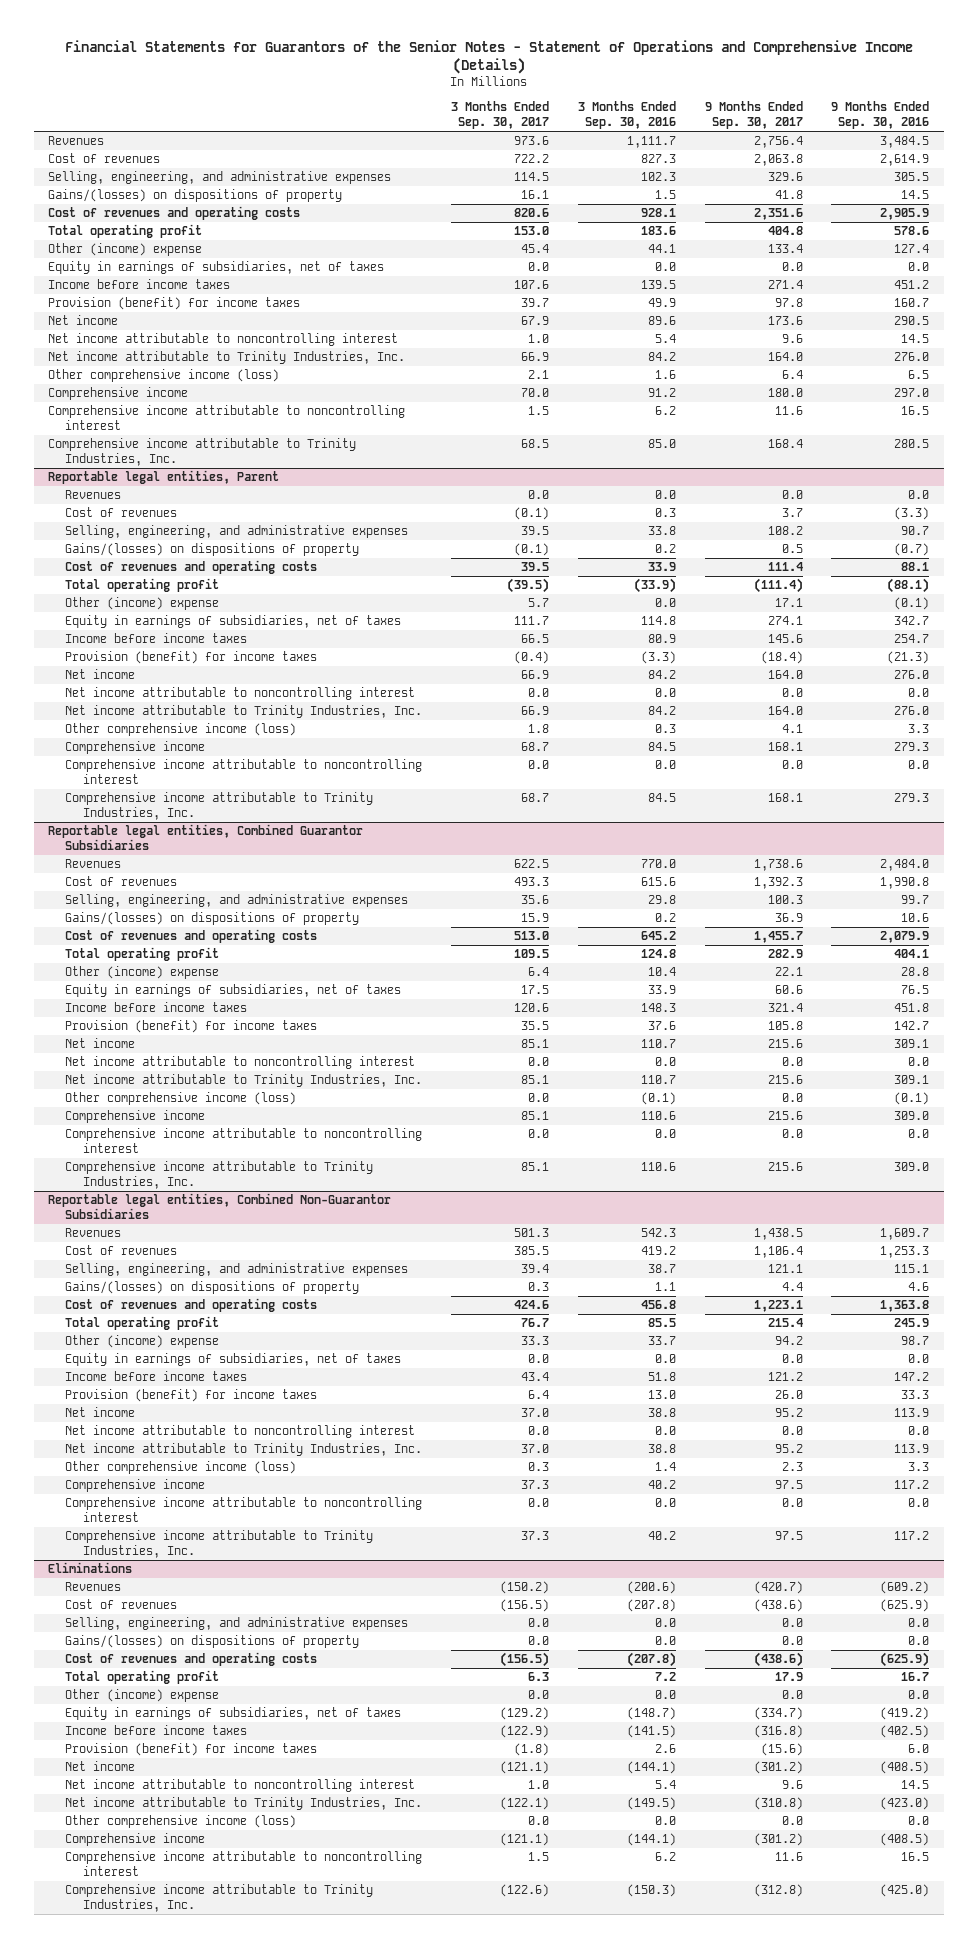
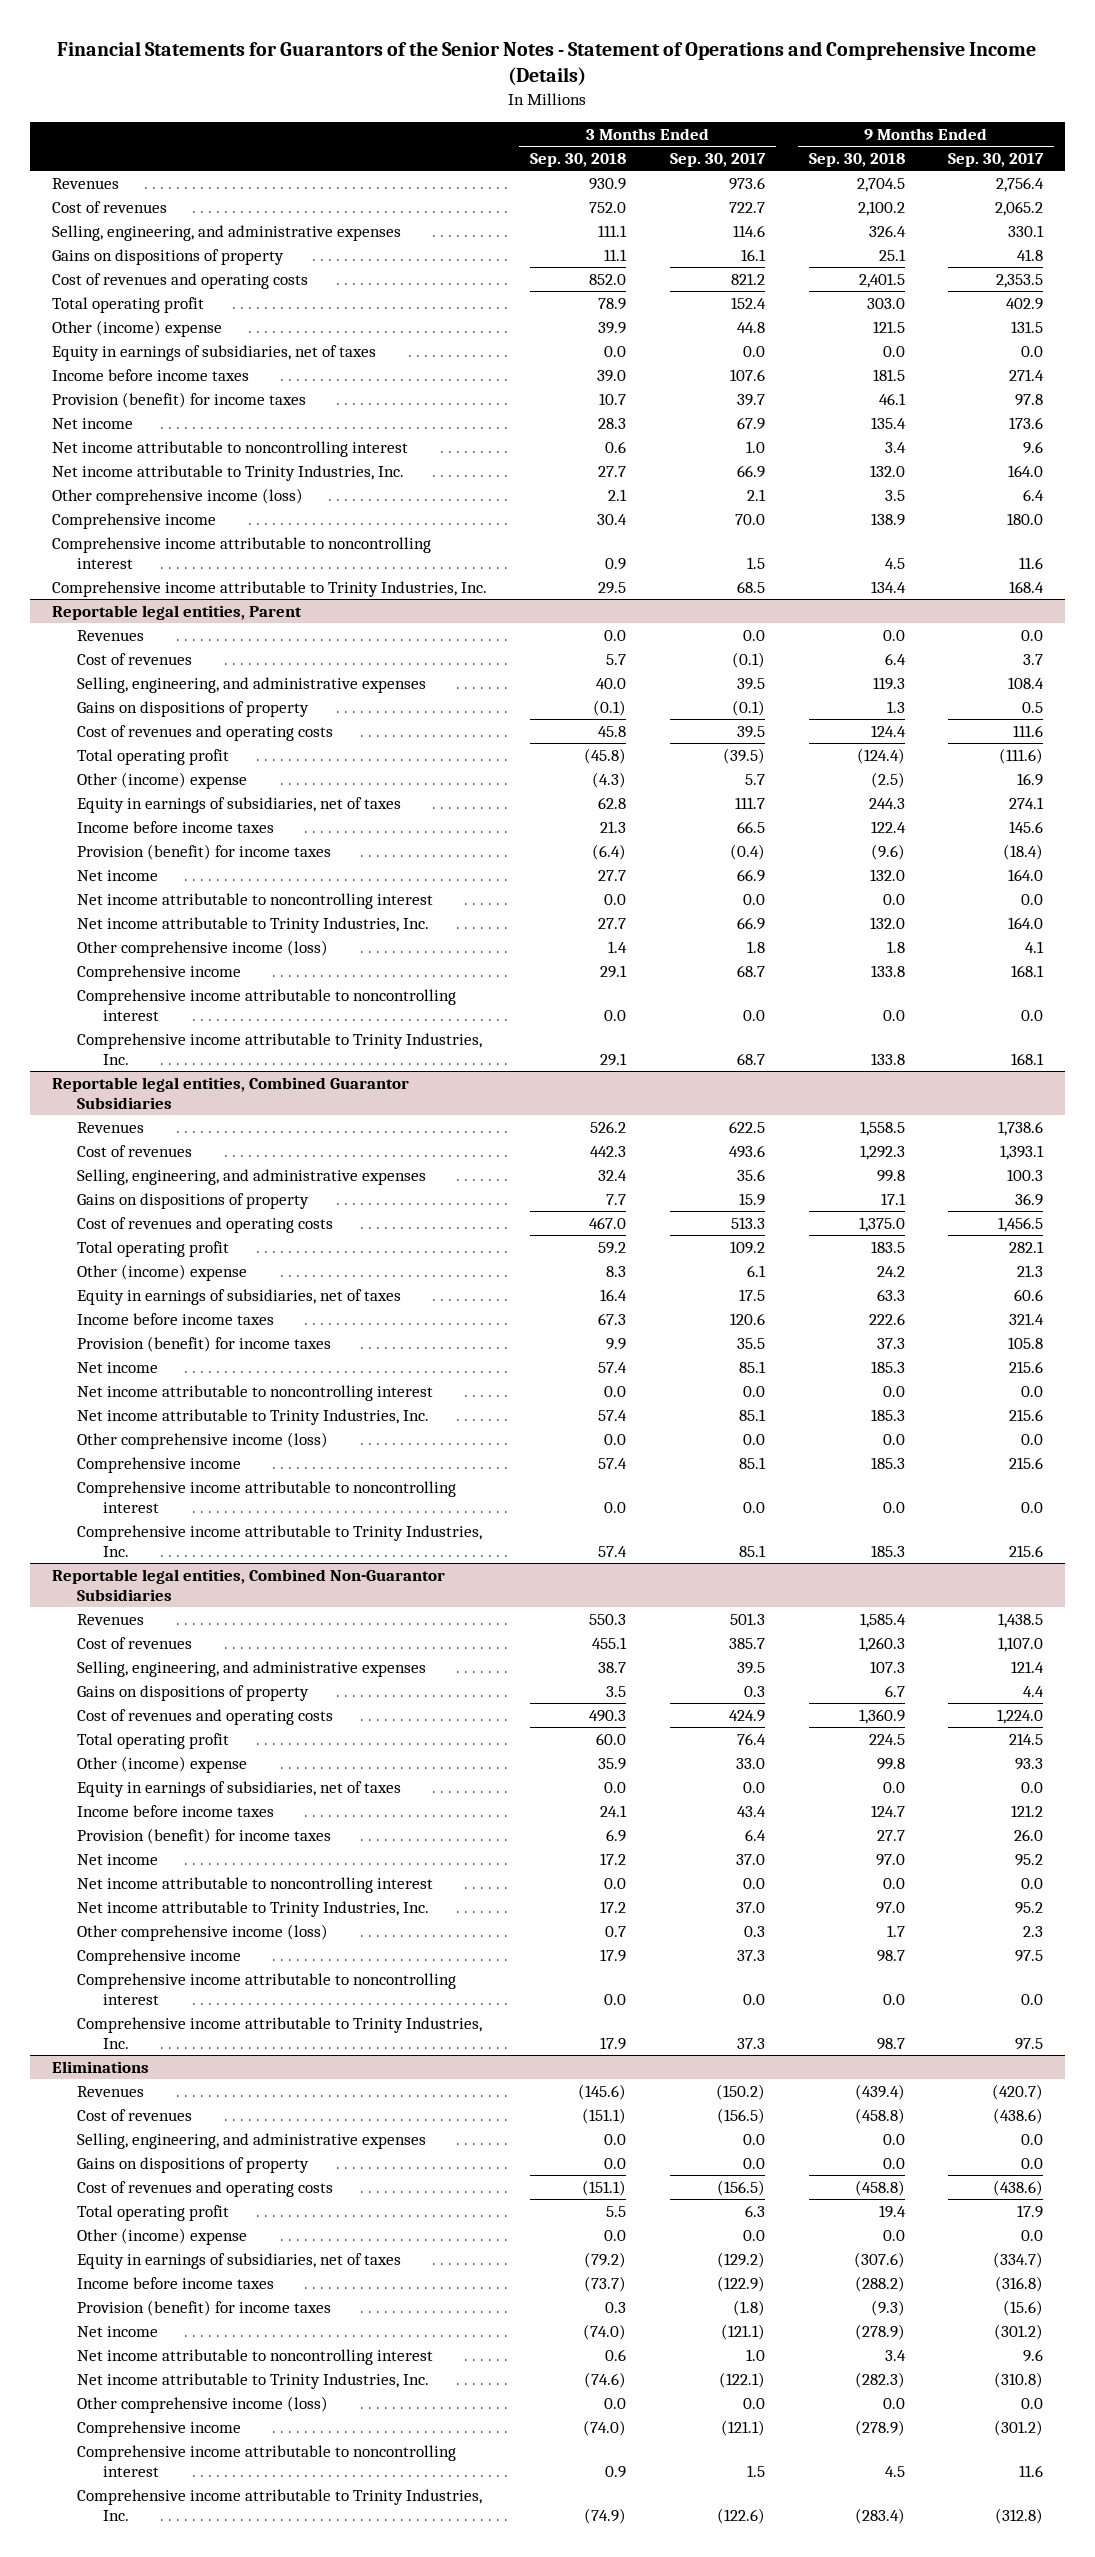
- | 3 Months Ended Sep. 30, 2017 | 3 Months Ended Sep. 30, 2016 | 9 Months Ended Sep. 30, 2017 | 9 Months Ended Sep. 30, 2016
+ | 3 Months Ended Sep. 30, 2018 | 3 Months Ended Sep. 30, 2017 | 9 Months Ended Sep. 30, 2018 | 9 Months Ended Sep. 30, 2017
- Cost of revenues | 722.2 | 827.3 | 2,063.8 | 2,614.9
- Selling, engineering, and administrative expenses | 114.5 | 102.3 | 329.6 | 305.5
- Gains/(losses) on dispositions of property | 16.1 | 1.5 | 41.8 | 14.5
- Cost of revenues and operating costs | 820.6 | 928.1 | 2,351.6 | 2,905.9
- Total operating profit | 153.0 | 183.6 | 404.8 | 578.6
- Other (income) expense | 45.4 | 44.1 | 133.4 | 127.4
+ Cost of revenues | 752.0 | 722.7 | 2,100.2 | 2,065.2
+ Selling, engineering, and administrative expenses | 111.1 | 114.6 | 326.4 | 330.1
+ Gains on dispositions of property | 11.1 | 16.1 | 25.1 | 41.8
+ Cost of revenues and operating costs | 852.0 | 821.2 | 2,401.5 | 2,353.5
+ Total operating profit | 78.9 | 152.4 | 303.0 | 402.9
+ Other (income) expense | 39.9 | 44.8 | 121.5 | 131.5
@ Reportable legal entities, Parent
- Selling, engineering, and administrative expenses | 39.5 | 33.8 | 108.2 | 90.7
- Gains/(losses) on dispositions of property | (0.1) | 0.2 | 0.5 | (0.7)
- Cost of revenues and operating costs | 39.5 | 33.9 | 111.4 | 88.1
- Total operating profit | (39.5) | (33.9) | (111.4) | (88.1)
- Other (income) expense | 5.7 | 0.0 | 17.1 | (0.1)
+ Selling, engineering, and administrative expenses | 40.0 | 39.5 | 119.3 | 108.4
+ Gains on dispositions of property | (0.1) | (0.1) | 1.3 | 0.5
+ Cost of revenues and operating costs | 45.8 | 39.5 | 124.4 | 111.6
+ Total operating profit | (45.8) | (39.5) | (124.4) | (111.6)
+ Other (income) expense | (4.3) | 5.7 | (2.5) | 16.9
@ Reportable legal entities, Combined Guarantor Subsidiaries
- Cost of revenues | 493.3 | 615.6 | 1,392.3 | 1,990.8
+ Cost of revenues | 442.3 | 493.6 | 1,292.3 | 1,393.1
- Gains/(losses) on dispositions of property | 15.9 | 0.2 | 36.9 | 10.6
- Cost of revenues and operating costs | 513.0 | 645.2 | 1,455.7 | 2,079.9
- Total operating profit | 109.5 | 124.8 | 282.9 | 404.1
- Other (income) expense | 6.4 | 10.4 | 22.1 | 28.8
+ Gains on dispositions of property | 7.7 | 15.9 | 17.1 | 36.9
+ Cost of revenues and operating costs | 467.0 | 513.3 | 1,375.0 | 1,456.5
+ Total operating profit | 59.2 | 109.2 | 183.5 | 282.1
+ Other (income) expense | 8.3 | 6.1 | 24.2 | 21.3
@ Reportable legal entities, Combined Non-Guarantor Subsidiaries
- Cost of revenues | 385.5 | 419.2 | 1,106.4 | 1,253.3
- Selling, engineering, and administrative expenses | 39.4 | 38.7 | 121.1 | 115.1
- Gains/(losses) on dispositions of property | 0.3 | 1.1 | 4.4 | 4.6
- Cost of revenues and operating costs | 424.6 | 456.8 | 1,223.1 | 1,363.8
- Total operating profit | 76.7 | 85.5 | 215.4 | 245.9
- Other (income) expense | 33.3 | 33.7 | 94.2 | 98.7
+ Cost of revenues | 455.1 | 385.7 | 1,260.3 | 1,107.0
+ Selling, engineering, and administrative expenses | 38.7 | 39.5 | 107.3 | 121.4
+ Gains on dispositions of property | 3.5 | 0.3 | 6.7 | 4.4
+ Cost of revenues and operating costs | 490.3 | 424.9 | 1,360.9 | 1,224.0
+ Total operating profit | 60.0 | 76.4 | 224.5 | 214.5
+ Other (income) expense | 35.9 | 33.0 | 99.8 | 93.3
@ Eliminations
- Gains/(losses) on dispositions of property | 0.0 | 0.0 | 0.0 | 0.0
+ Gains on dispositions of property | 0.0 | 0.0 | 0.0 | 0.0

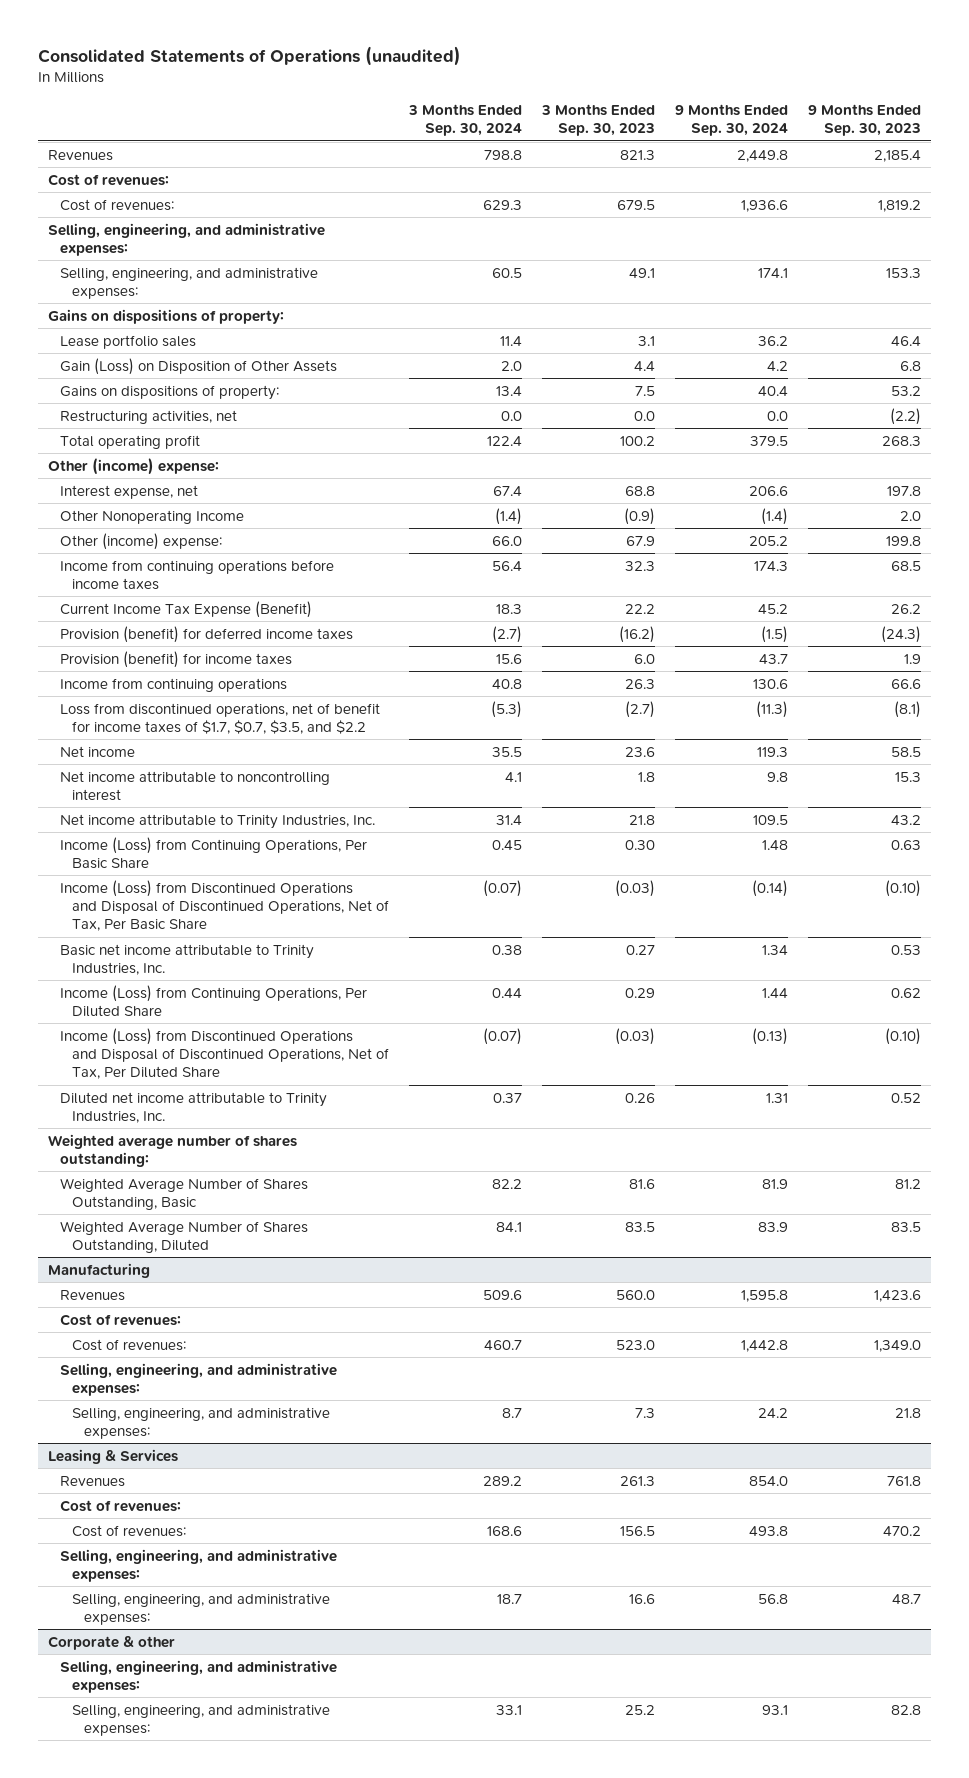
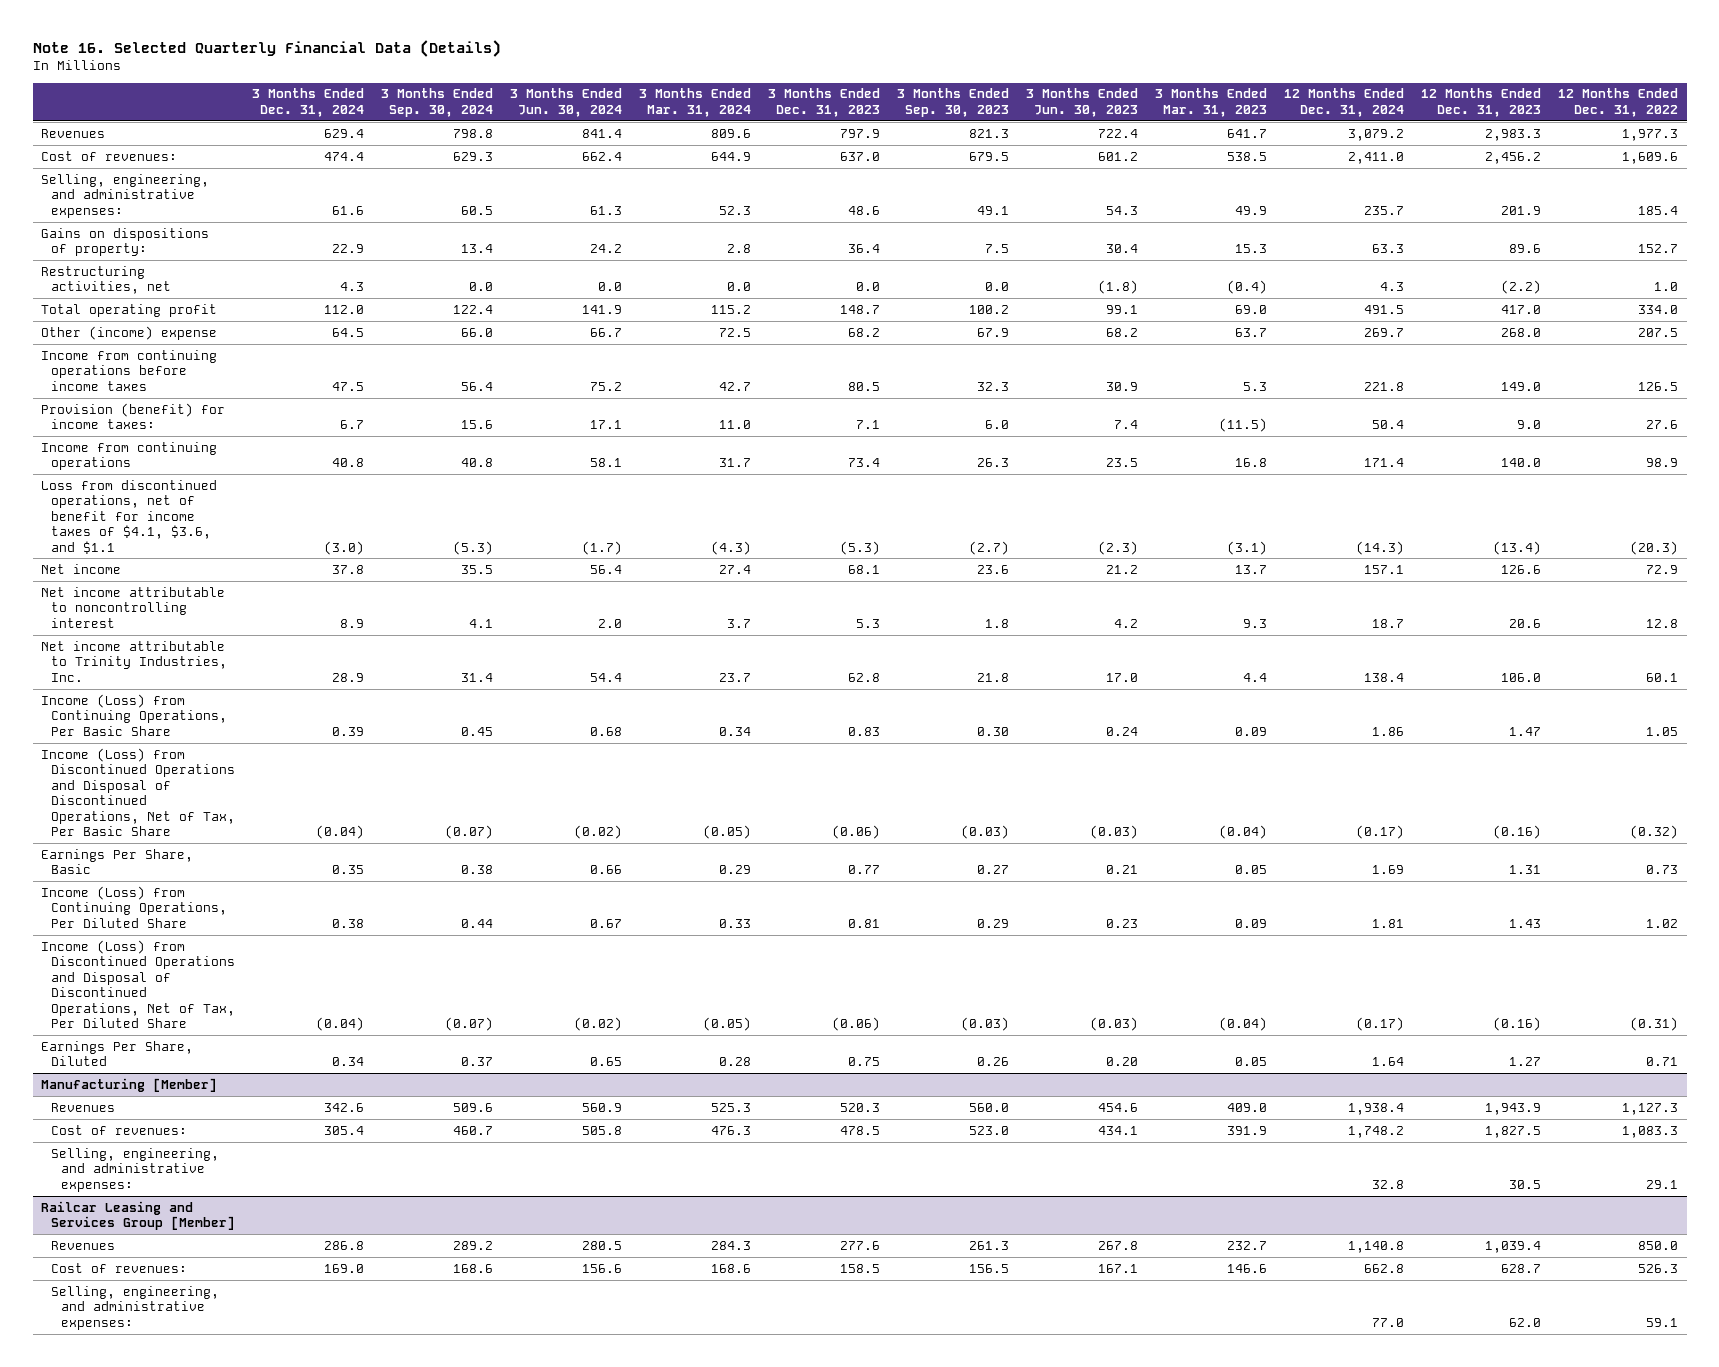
- Consolidated Statements of Operations (unaudited)
+ Note 16. Selected Quarterly Financial Data (Details)
- | 3 Months Ended Sep. 30, 2024 | 3 Months Ended Sep. 30, 2023 | 9 Months Ended Sep. 30, 2024 | 9 Months Ended Sep. 30, 2023
+ | 3 Months Ended Dec. 31, 2024 | 3 Months Ended Sep. 30, 2024 | 3 Months Ended Jun. 30, 2024 | 3 Months Ended Mar. 31, 2024 | 3 Months Ended Dec. 31, 2023 | 3 Months Ended Sep. 30, 2023 | 3 Months Ended Jun. 30, 2023 | 3 Months Ended Mar. 31, 2023 | 12 Months Ended Dec. 31, 2024 | 12 Months Ended Dec. 31, 2023 | 12 Months Ended Dec. 31, 2022
- Cost of revenues:
- Selling, engineering, and administrative expenses:
- Gains on dispositions of property:
- Lease portfolio sales | 11.4 | 3.1 | 36.2 | 46.4
- Gain (Loss) on Disposition of Other Assets | 2.0 | 4.4 | 4.2 | 6.8
- Other (income) expense:
- Interest expense, net | 67.4 | 68.8 | 206.6 | 197.8
- Other Nonoperating Income | (1.4) | (0.9) | (1.4) | 2.0
- Other (income) expense: | 66.0 | 67.9 | 205.2 | 199.8
+ Other (income) expense | 64.5 | 66.0 | 66.7 | 72.5 | 68.2 | 67.9 | 68.2 | 63.7 | 269.7 | 268.0 | 207.5
- Current Income Tax Expense (Benefit) | 18.3 | 22.2 | 45.2 | 26.2
- Provision (benefit) for deferred income taxes | (2.7) | (16.2) | (1.5) | (24.3)
- Provision (benefit) for income taxes | 15.6 | 6.0 | 43.7 | 1.9
+ Provision (benefit) for income taxes: | 6.7 | 15.6 | 17.1 | 11.0 | 7.1 | 6.0 | 7.4 | (11.5) | 50.4 | 9.0 | 27.6
- Loss from discontinued operations, net of benefit for income taxes of $1.7, $0.7, $3.5, and $2.2 | (5.3) | (2.7) | (11.3) | (8.1)
+ Loss from discontinued operations, net of benefit for income taxes of $4.1, $3.6, and $1.1 | (3.0) | (5.3) | (1.7) | (4.3) | (5.3) | (2.7) | (2.3) | (3.1) | (14.3) | (13.4) | (20.3)
- Basic net income attributable to Trinity Industries, Inc. | 0.38 | 0.27 | 1.34 | 0.53
+ Earnings Per Share, Basic | 0.35 | 0.38 | 0.66 | 0.29 | 0.77 | 0.27 | 0.21 | 0.05 | 1.69 | 1.31 | 0.73
- Diluted net income attributable to Trinity Industries, Inc. | 0.37 | 0.26 | 1.31 | 0.52
- Weighted average number of shares outstanding:
- Weighted Average Number of Shares Outstanding, Basic | 82.2 | 81.6 | 81.9 | 81.2
- Weighted Average Number of Shares Outstanding, Diluted | 84.1 | 83.5 | 83.9 | 83.5
- Manufacturing
+ Earnings Per Share, Diluted | 0.34 | 0.37 | 0.65 | 0.28 | 0.75 | 0.26 | 0.20 | 0.05 | 1.64 | 1.27 | 0.71
+ Manufacturing [Member]
- Cost of revenues:
- Selling, engineering, and administrative expenses: | 8.7 | 7.3 | 24.2 | 21.8
- Leasing & Services
+ Railcar Leasing and Services Group [Member]
- Cost of revenues:
- Selling, engineering, and administrative expenses: | 18.7 | 16.6 | 56.8 | 48.7
- Corporate & other
- Selling, engineering, and administrative expenses:
- Selling, engineering, and administrative expenses: | 33.1 | 25.2 | 93.1 | 82.8

